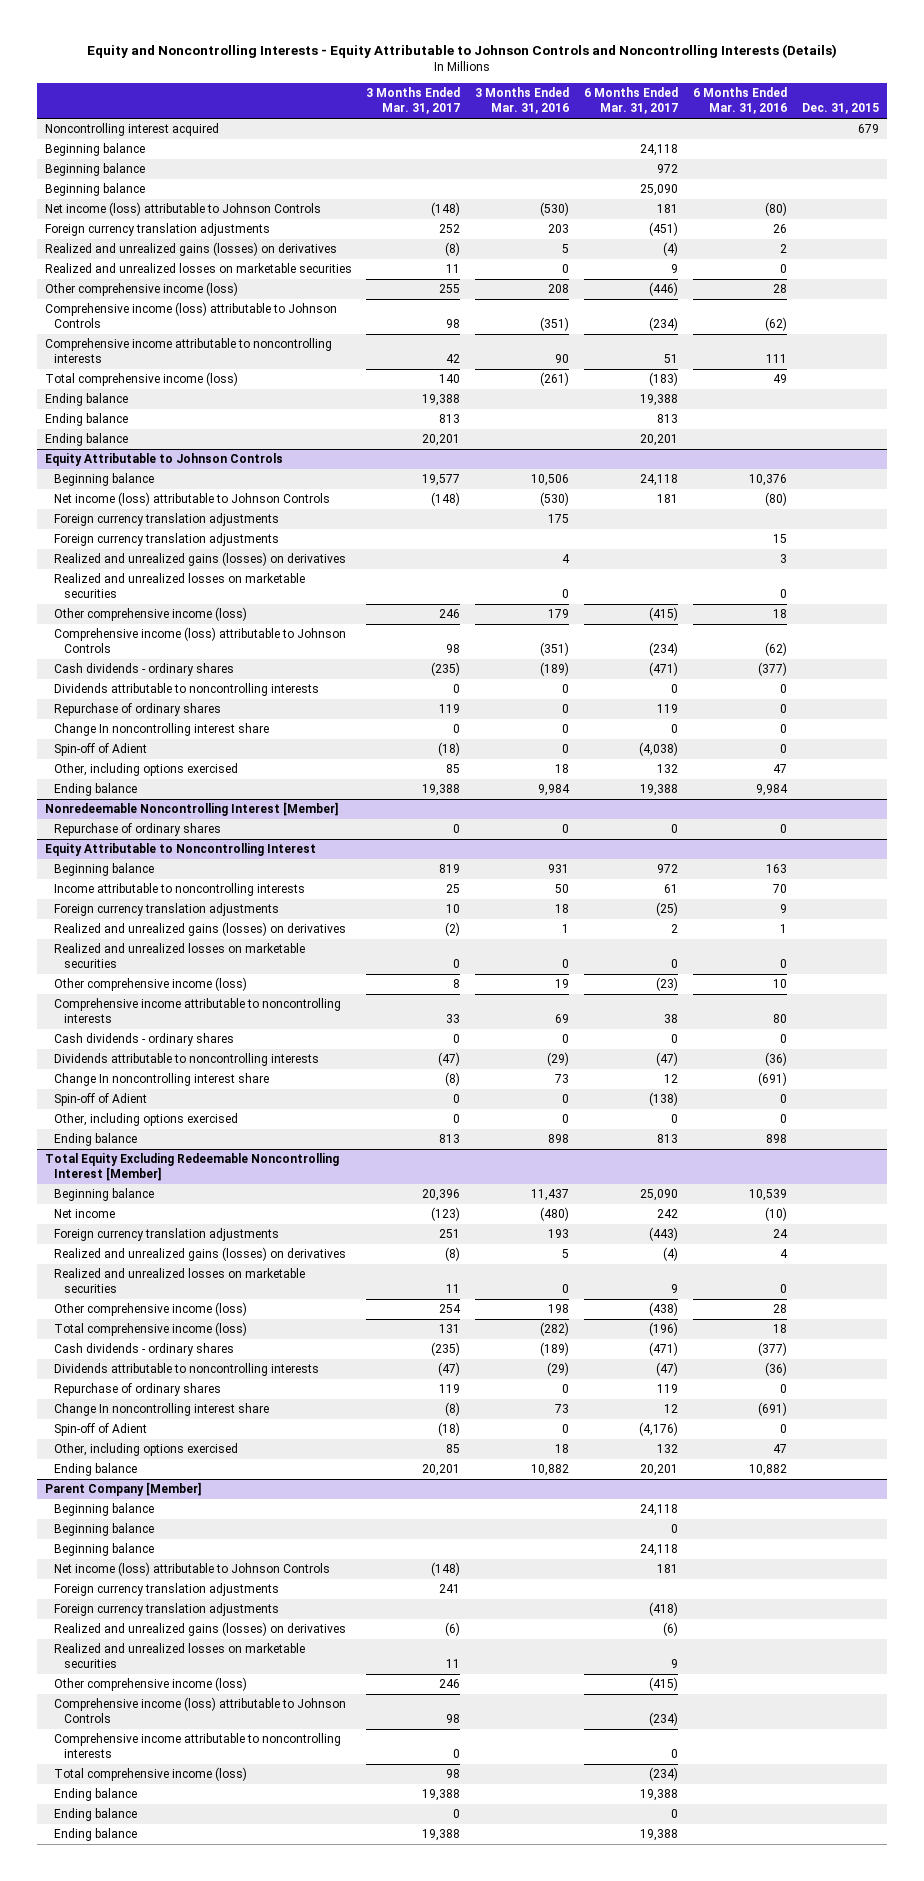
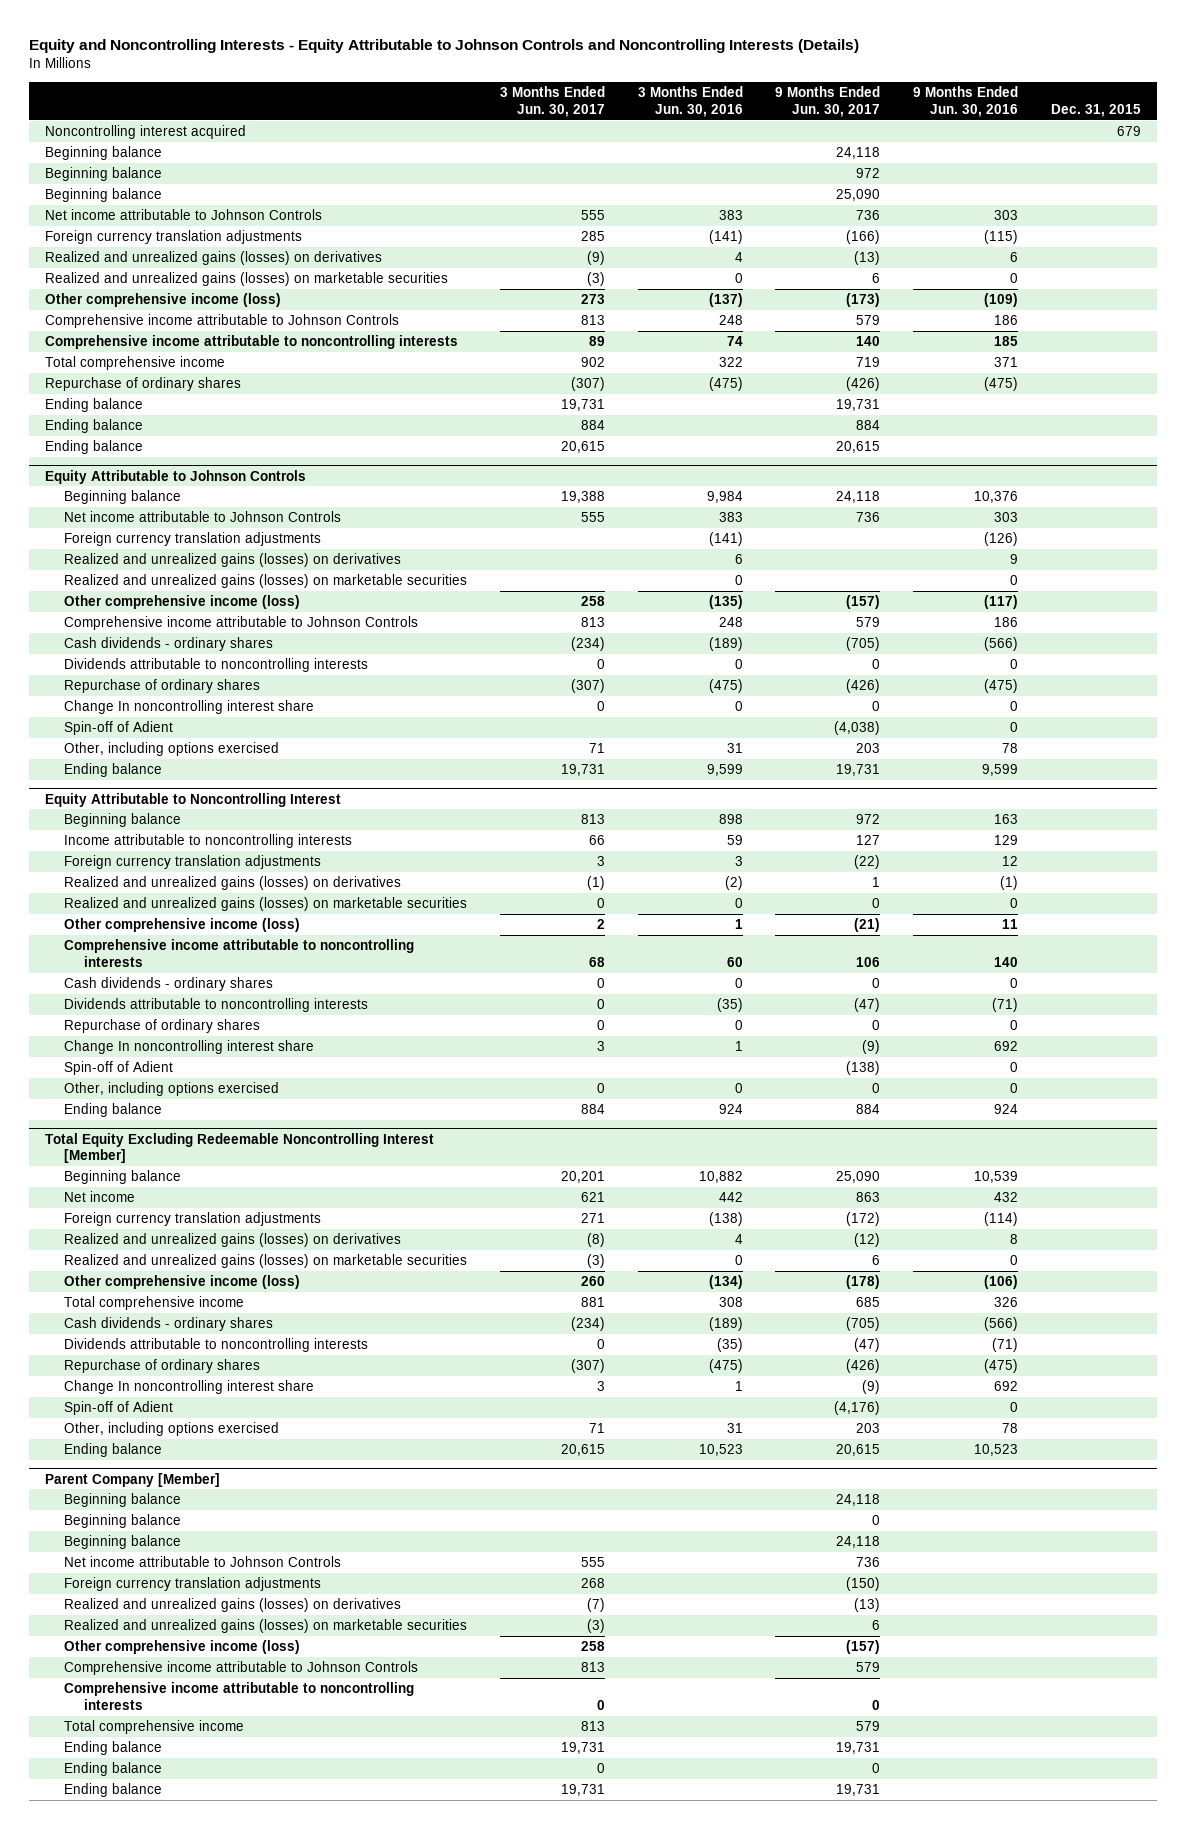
- | 3 Months Ended Mar. 31, 2017 | 3 Months Ended Mar. 31, 2016 | 6 Months Ended Mar. 31, 2017 | 6 Months Ended Mar. 31, 2016 | Dec. 31, 2015
+ | 3 Months Ended Jun. 30, 2017 | 3 Months Ended Jun. 30, 2016 | 9 Months Ended Jun. 30, 2017 | 9 Months Ended Jun. 30, 2016 | Dec. 31, 2015
- Net income (loss) attributable to Johnson Controls | (148) | (530) | 181 | (80) |
+ Net income attributable to Johnson Controls | 555 | 383 | 736 | 303 |
- Realized and unrealized losses on marketable securities | 11 | 0 | 9 | 0 |
+ Realized and unrealized gains (losses) on marketable securities | (3) | 0 | 6 | 0 |
- Comprehensive income (loss) attributable to Johnson Controls | 98 | (351) | (234) | (62) |
+ Comprehensive income attributable to Johnson Controls | 813 | 248 | 579 | 186 |
- Total comprehensive income (loss) | 140 | (261) | (183) | 49 |
+ Total comprehensive income | 902 | 322 | 719 | 371 |
+ Repurchase of ordinary shares | (307) | (475) | (426) | (475) |
@ Equity Attributable to Johnson Controls
- Net income (loss) attributable to Johnson Controls | (148) | (530) | 181 | (80) |
- Foreign currency translation adjustments | | 175 | | |
+ Net income attributable to Johnson Controls | 555 | 383 | 736 | 303 |
- Realized and unrealized losses on marketable securities | | 0 | | 0 |
+ Realized and unrealized gains (losses) on marketable securities | | 0 | | 0 |
- Comprehensive income (loss) attributable to Johnson Controls | 98 | (351) | (234) | (62) |
+ Comprehensive income attributable to Johnson Controls | 813 | 248 | 579 | 186 |
- Nonredeemable Noncontrolling Interest [Member]
- Repurchase of ordinary shares | 0 | 0 | 0 | 0 |
@ Equity Attributable to Noncontrolling Interest
- Realized and unrealized losses on marketable securities | 0 | 0 | 0 | 0 |
+ Realized and unrealized gains (losses) on marketable securities | 0 | 0 | 0 | 0 |
+ Repurchase of ordinary shares | 0 | 0 | 0 | 0 |
@ Total Equity Excluding Redeemable Noncontrolling Interest [Member]
- Realized and unrealized losses on marketable securities | 11 | 0 | 9 | 0 |
+ Realized and unrealized gains (losses) on marketable securities | (3) | 0 | 6 | 0 |
- Total comprehensive income (loss) | 131 | (282) | (196) | 18 |
+ Total comprehensive income | 881 | 308 | 685 | 326 |
@ Parent Company [Member]
- Net income (loss) attributable to Johnson Controls | (148) | | 181 | |
- Foreign currency translation adjustments | 241 | | | |
+ Net income attributable to Johnson Controls | 555 | | 736 | |
- Realized and unrealized losses on marketable securities | 11 | | 9 | |
+ Realized and unrealized gains (losses) on marketable securities | (3) | | 6 | |
- Comprehensive income (loss) attributable to Johnson Controls | 98 | | (234) | |
+ Comprehensive income attributable to Johnson Controls | 813 | | 579 | |
- Total comprehensive income (loss) | 98 | | (234) | |
+ Total comprehensive income | 813 | | 579 | |

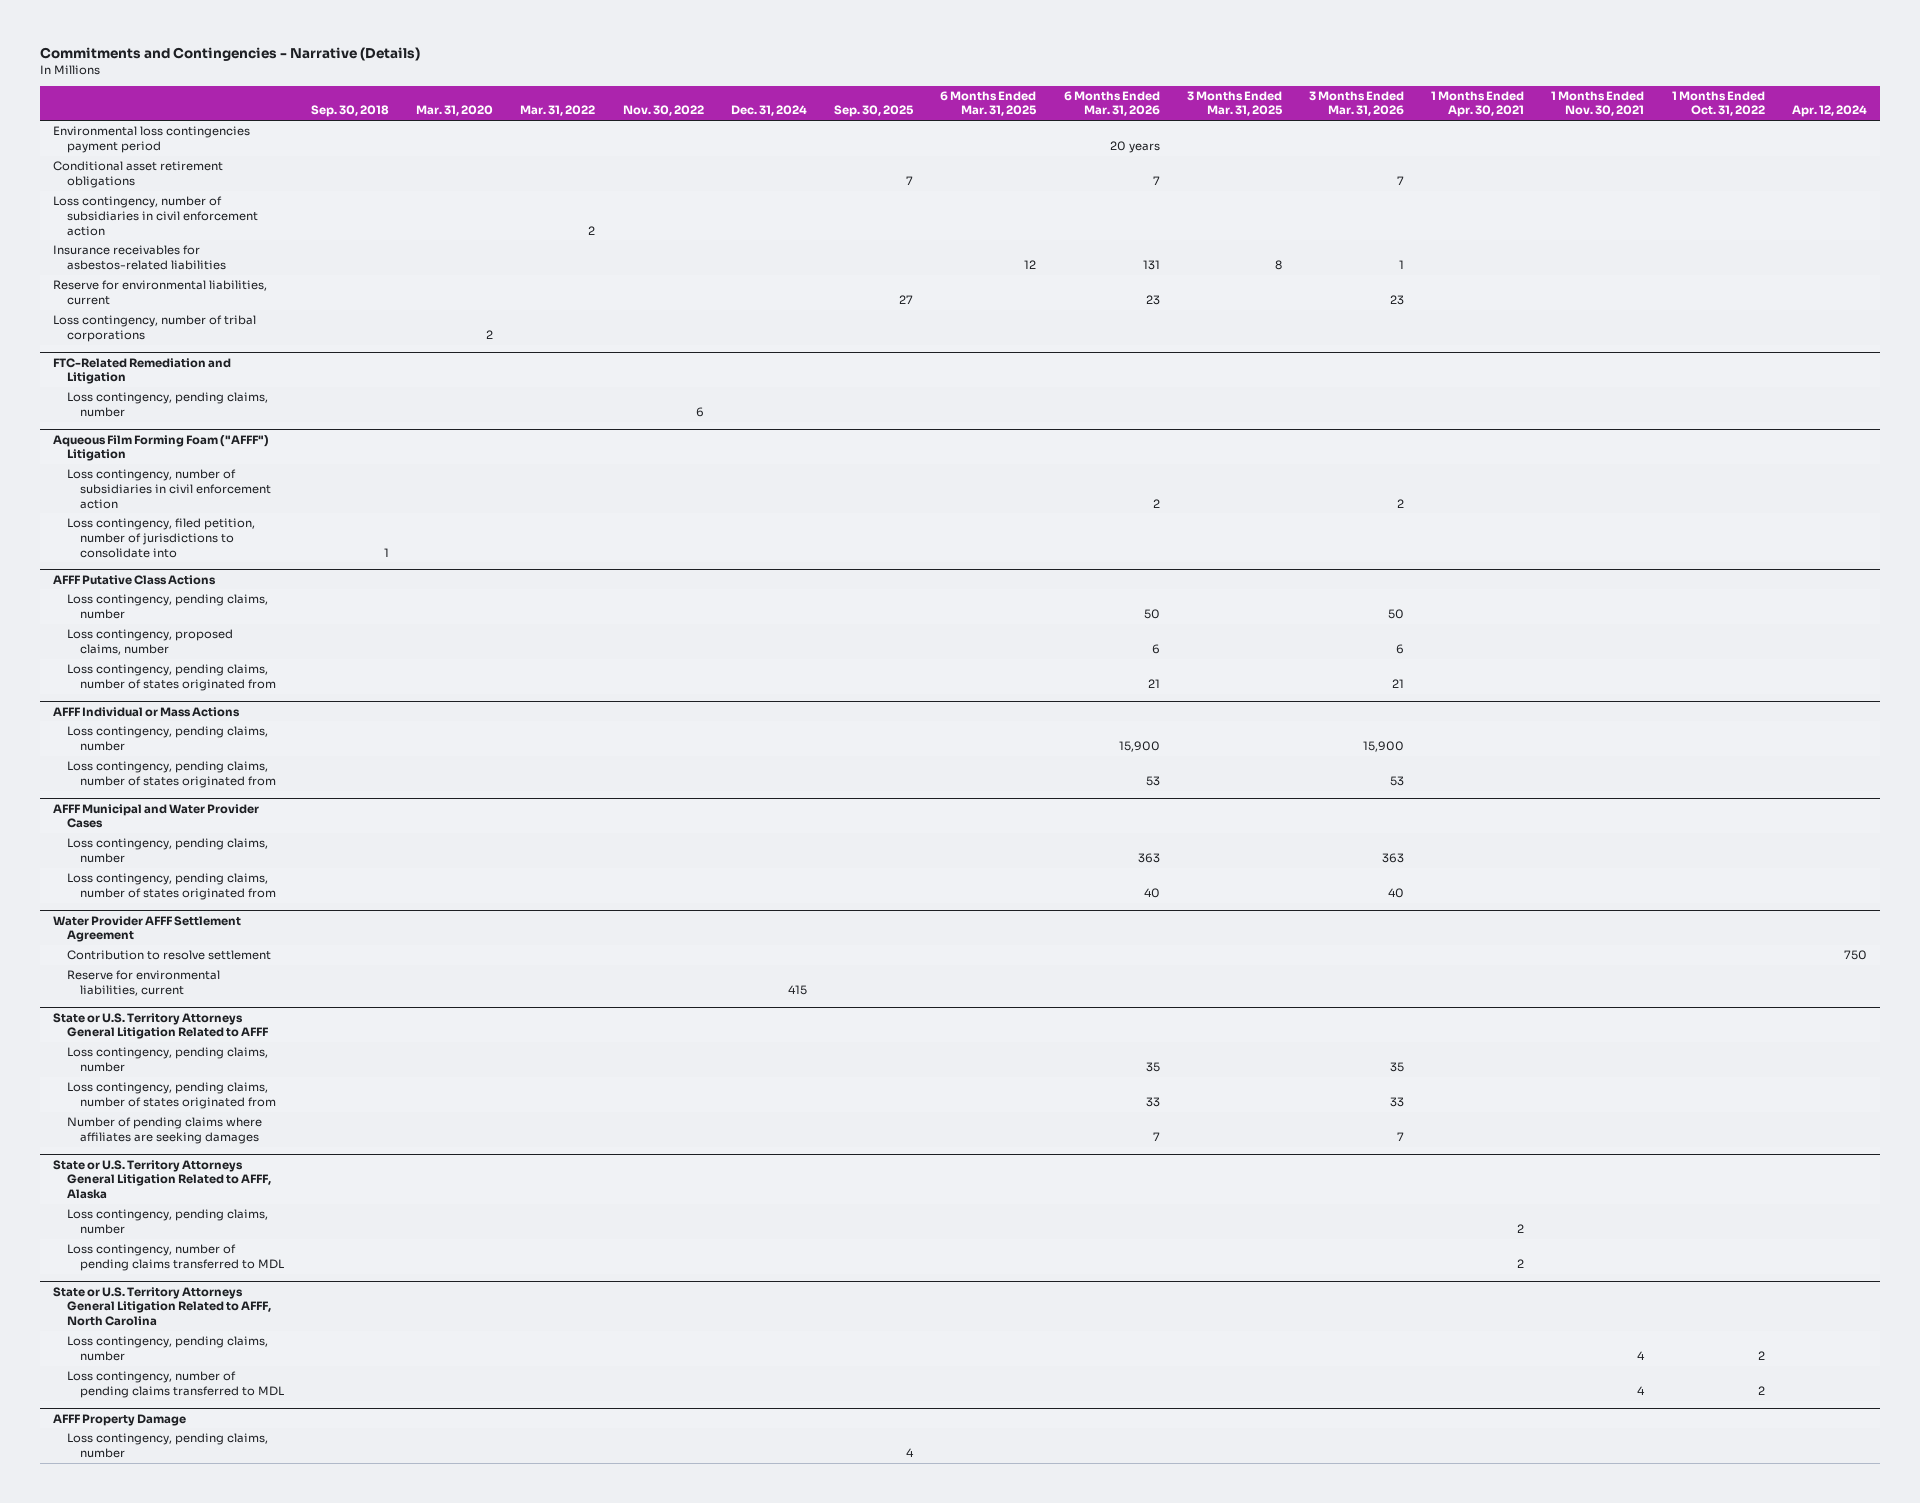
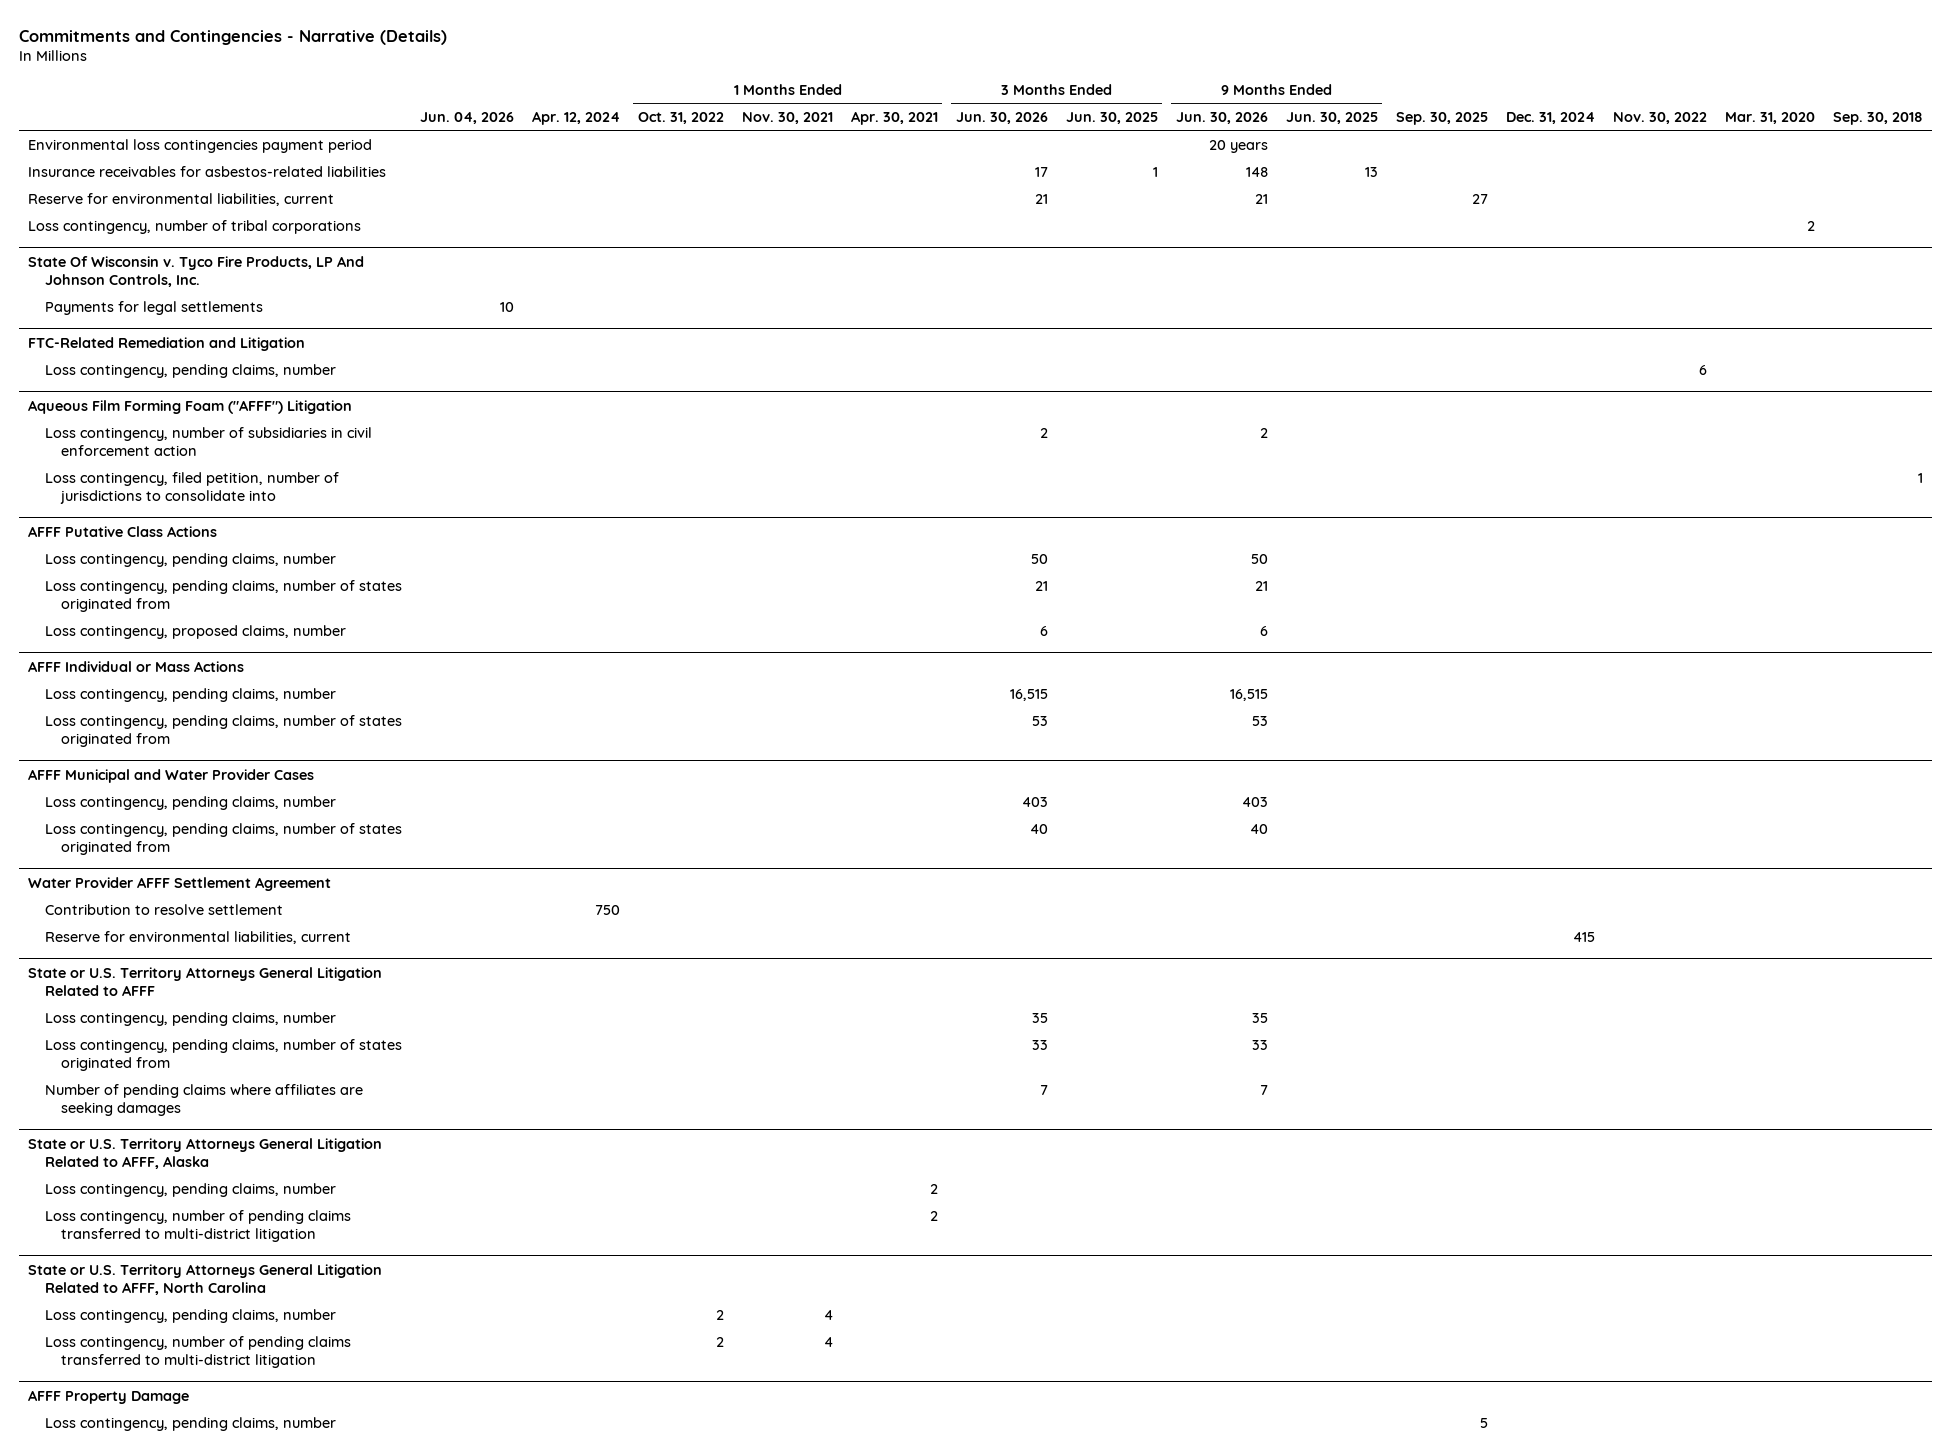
- | Sep. 30, 2018 | Mar. 31, 2020 | Mar. 31, 2022 | Nov. 30, 2022 | Dec. 31, 2024 | Sep. 30, 2025 | 6 Months Ended Mar. 31, 2025 | 6 Months Ended Mar. 31, 2026 | 3 Months Ended Mar. 31, 2025 | 3 Months Ended Mar. 31, 2026 | 1 Months Ended Apr. 30, 2021 | 1 Months Ended Nov. 30, 2021 | 1 Months Ended Oct. 31, 2022 | Apr. 12, 2024
+ | Jun. 04, 2026 | Apr. 12, 2024 | 1 Months Ended Oct. 31, 2022 | 1 Months Ended Nov. 30, 2021 | 1 Months Ended Apr. 30, 2021 | 3 Months Ended Jun. 30, 2026 | 3 Months Ended Jun. 30, 2025 | 9 Months Ended Jun. 30, 2026 | 9 Months Ended Jun. 30, 2025 | Sep. 30, 2025 | Dec. 31, 2024 | Nov. 30, 2022 | Mar. 31, 2020 | Sep. 30, 2018
- Conditional asset retirement obligations | | | | | | 7 | | 7 | | 7 | | | |
- Loss contingency, number of subsidiaries in civil enforcement action | | | 2 | | | | | | | | | | |
+ State Of Wisconsin v. Tyco Fire Products, LP And Johnson Controls, Inc.
+ Payments for legal settlements | 10 | | | | | | | | | | | | |
@ AFFF Putative Class Actions
moved down: Loss contingency, proposed claims, number | | | | | | 6 | | 6 | | | | | |
@ State or U.S. Territory Attorneys General Litigation Related to AFFF, Alaska
- Loss contingency, number of pending claims transferred to MDL | | | | | | | | | | | 2 | | |
+ Loss contingency, number of pending claims transferred to multi-district litigation | | | | | 2 | | | | | | | | |
@ State or U.S. Territory Attorneys General Litigation Related to AFFF, North Carolina
- Loss contingency, number of pending claims transferred to MDL | | | | | | | | | | | | 4 | 2 |
+ Loss contingency, number of pending claims transferred to multi-district litigation | | | 2 | 4 | | | | | | | | | |
@ AFFF Property Damage
- Loss contingency, pending claims, number | | | | | | 4 | | | | | | | |
+ Loss contingency, pending claims, number | | | | | | | | | | 5 | | | |

